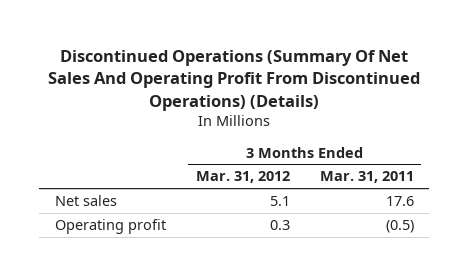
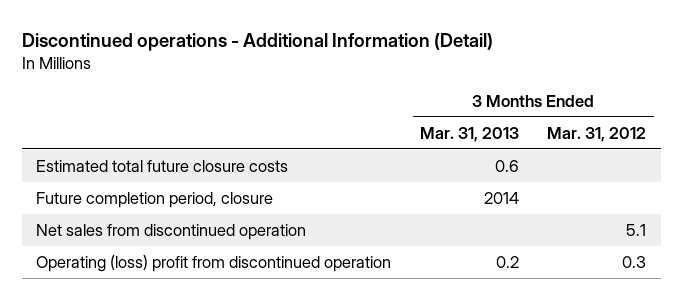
- Discontinued Operations (Summary Of Net Sales And Operating Profit From Discontinued Operations) (Details)
+ Discontinued operations - Additional Information (Detail)
- | 3 Months Ended Mar. 31, 2012 | 3 Months Ended Mar. 31, 2011
+ | 3 Months Ended Mar. 31, 2013 | 3 Months Ended Mar. 31, 2012
- Net sales | 5.1 | 17.6
- Operating profit | 0.3 | (0.5)
+ Estimated total future closure costs | 0.6 |
+ Future completion period, closure | 2014 |
+ Net sales from discontinued operation | | 5.1
+ Operating (loss) profit from discontinued operation | 0.2 | 0.3

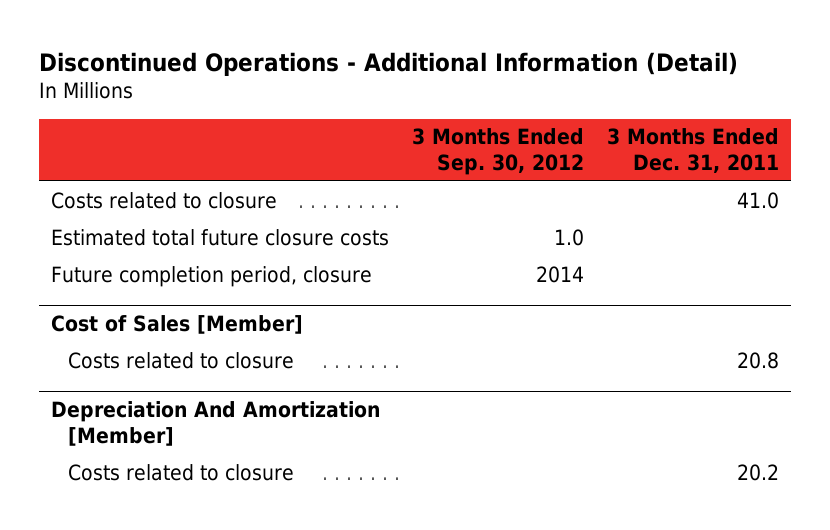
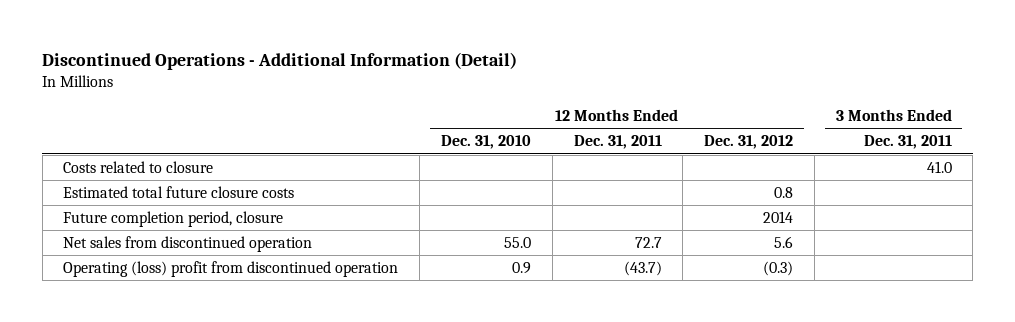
- | 3 Months Ended Sep. 30, 2012 | 3 Months Ended Dec. 31, 2011
+ | 12 Months Ended Dec. 31, 2010 | 12 Months Ended Dec. 31, 2011 | 12 Months Ended Dec. 31, 2012 | 3 Months Ended Dec. 31, 2011
- Cost of Sales [Member]
- Costs related to closure | | 20.8
- Depreciation And Amortization [Member]
- Costs related to closure | | 20.2
+ Net sales from discontinued operation | 55.0 | 72.7 | 5.6 |
+ Operating (loss) profit from discontinued operation | 0.9 | (43.7) | (0.3) |

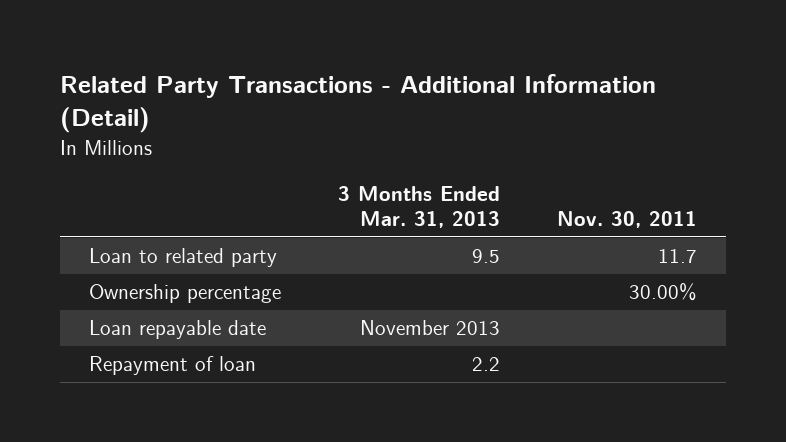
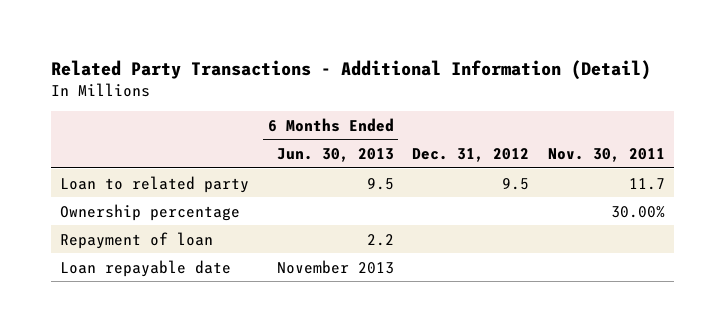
- | 3 Months Ended Mar. 31, 2013 | Nov. 30, 2011
+ | 6 Months Ended Jun. 30, 2013 | Dec. 31, 2012 | Nov. 30, 2011
moved down: Loan repayable date | November 2013 | |

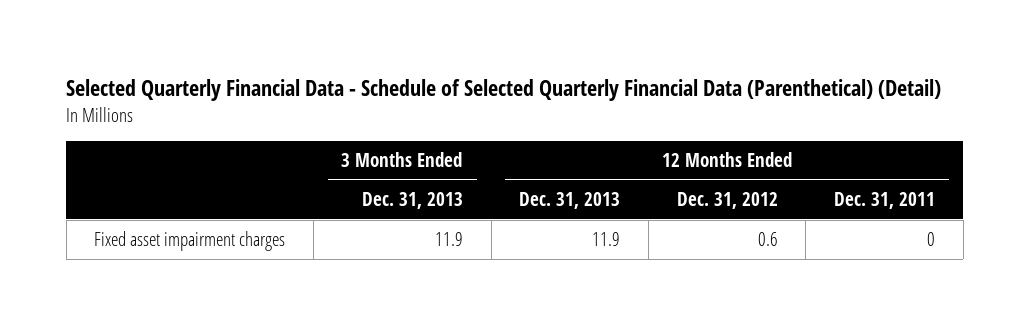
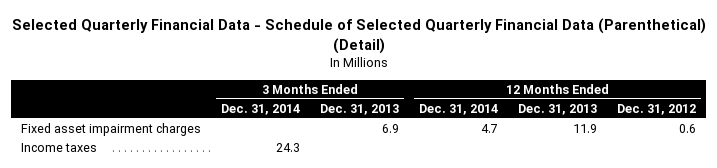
- | 3 Months Ended Dec. 31, 2013 | 12 Months Ended Dec. 31, 2013 | 12 Months Ended Dec. 31, 2012 | 12 Months Ended Dec. 31, 2011
+ | 3 Months Ended Dec. 31, 2014 | 3 Months Ended Dec. 31, 2013 | 12 Months Ended Dec. 31, 2014 | 12 Months Ended Dec. 31, 2013 | 12 Months Ended Dec. 31, 2012
- Fixed asset impairment charges | 11.9 | 11.9 | 0.6 | 0
+ Fixed asset impairment charges | | 6.9 | 4.7 | 11.9 | 0.6
+ Income taxes | 24.3 | | | |

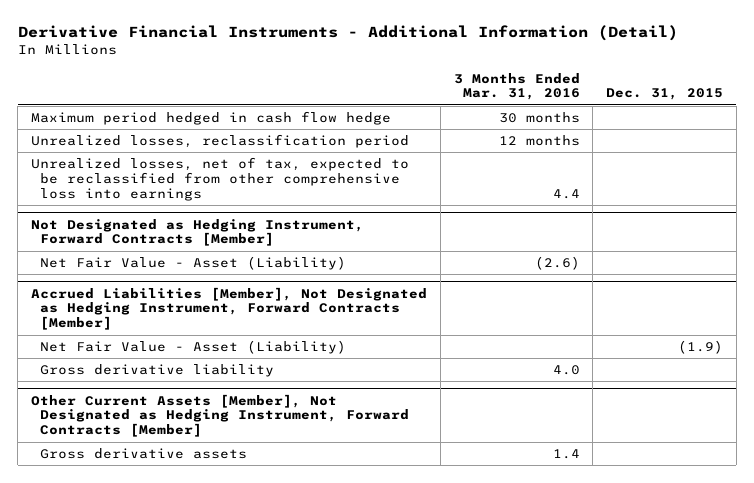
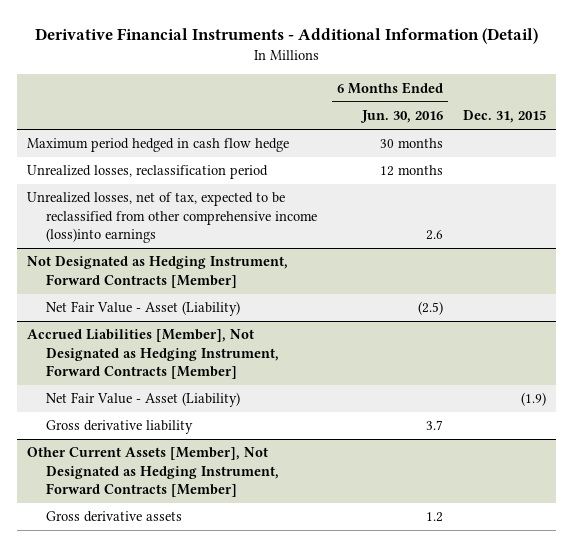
- | 3 Months Ended Mar. 31, 2016 | Dec. 31, 2015
+ | 6 Months Ended Jun. 30, 2016 | Dec. 31, 2015
- Unrealized losses, net of tax, expected to be reclassified from other comprehensive loss into earnings | 4.4 |
+ Unrealized losses, net of tax, expected to be reclassified from other comprehensive income (loss)into earnings | 2.6 |

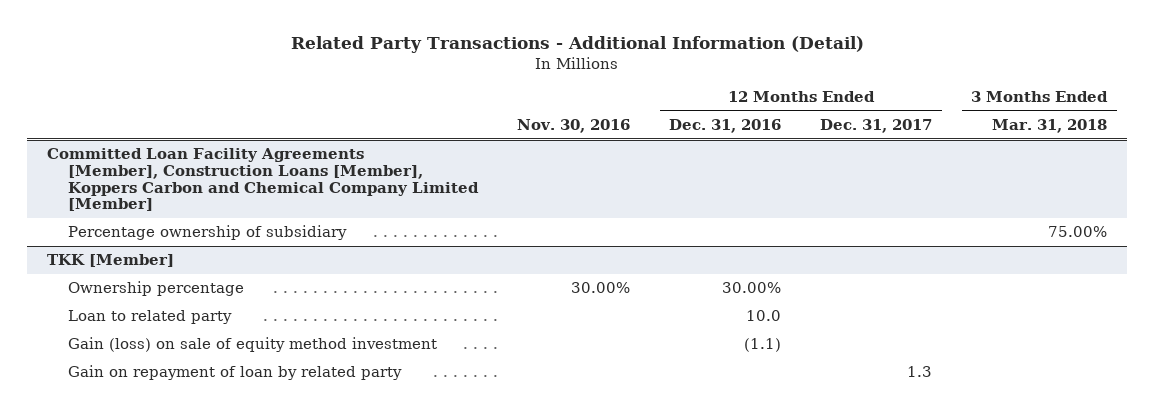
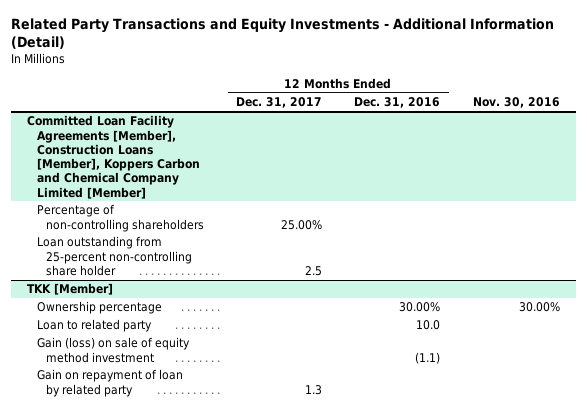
- Related Party Transactions - Additional Information (Detail)
+ Related Party Transactions and Equity Investments - Additional Information (Detail)
- | Nov. 30, 2016 | 12 Months Ended Dec. 31, 2016 | 12 Months Ended Dec. 31, 2017 | 3 Months Ended Mar. 31, 2018
+ | 12 Months Ended Dec. 31, 2017 | 12 Months Ended Dec. 31, 2016 | Nov. 30, 2016
@ Committed Loan Facility Agreements [Member], Construction Loans [Member], Koppers Carbon and Chemical Company Limited [Member]
- Percentage ownership of subsidiary | | | | 75.00%
+ Percentage of non-controlling shareholders | 25.00% | |
+ Loan outstanding from 25-percent non-controlling share holder | 2.5 | |

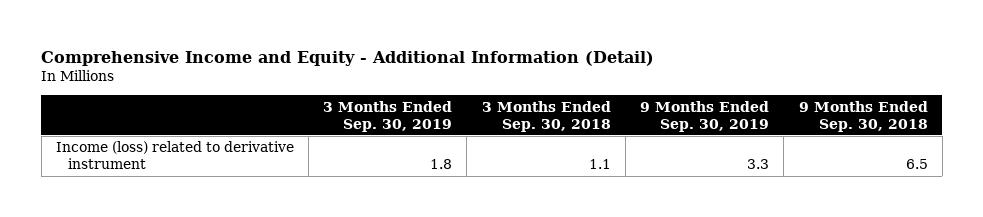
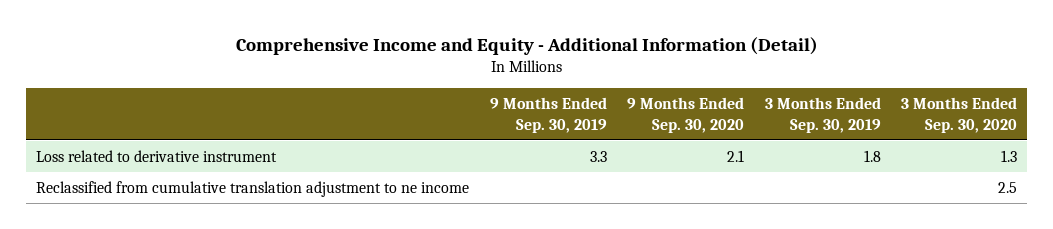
- | 3 Months Ended Sep. 30, 2019 | 3 Months Ended Sep. 30, 2018 | 9 Months Ended Sep. 30, 2019 | 9 Months Ended Sep. 30, 2018
+ | 9 Months Ended Sep. 30, 2019 | 9 Months Ended Sep. 30, 2020 | 3 Months Ended Sep. 30, 2019 | 3 Months Ended Sep. 30, 2020
- Income (loss) related to derivative instrument | 1.8 | 1.1 | 3.3 | 6.5
+ Loss related to derivative instrument | 3.3 | 2.1 | 1.8 | 1.3
+ Reclassified from cumulative translation adjustment to ne income | | | | 2.5

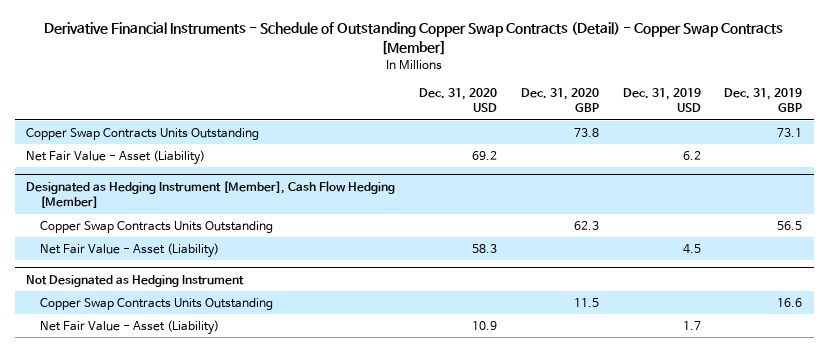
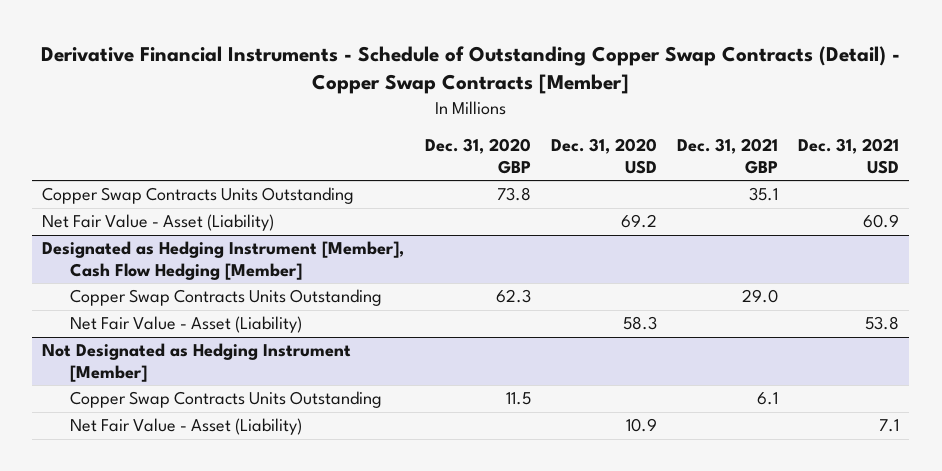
- | Dec. 31, 2020 USD | Dec. 31, 2020 GBP | Dec. 31, 2019 USD | Dec. 31, 2019 GBP
+ | Dec. 31, 2020 GBP | Dec. 31, 2020 USD | Dec. 31, 2021 GBP | Dec. 31, 2021 USD
- Not Designated as Hedging Instrument
+ Not Designated as Hedging Instrument [Member]

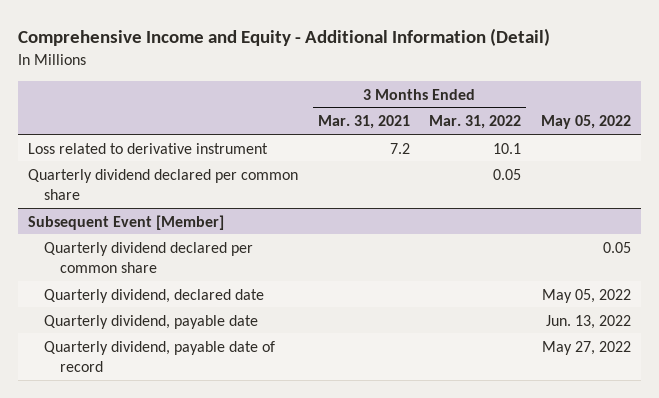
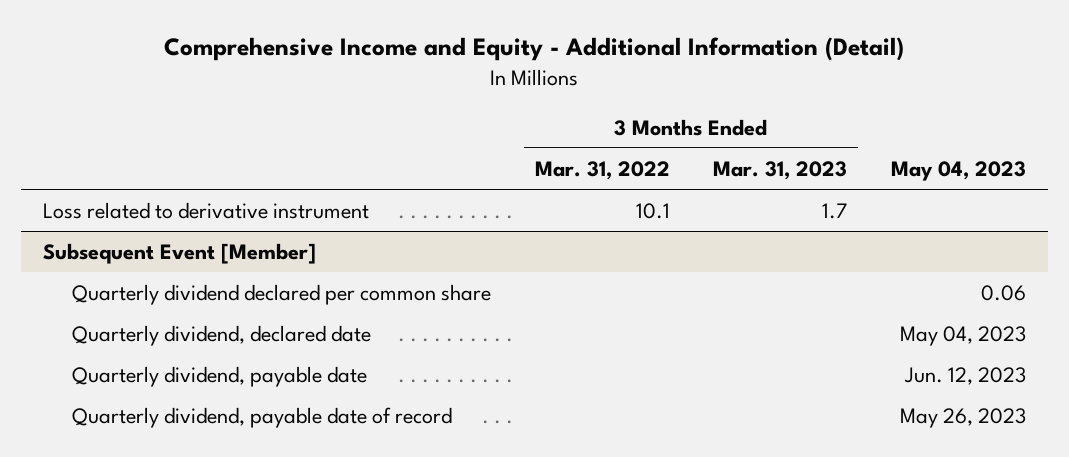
- | 3 Months Ended Mar. 31, 2021 | 3 Months Ended Mar. 31, 2022 | May 05, 2022
+ | 3 Months Ended Mar. 31, 2022 | 3 Months Ended Mar. 31, 2023 | May 04, 2023
- Quarterly dividend declared per common share | | 0.05 |

